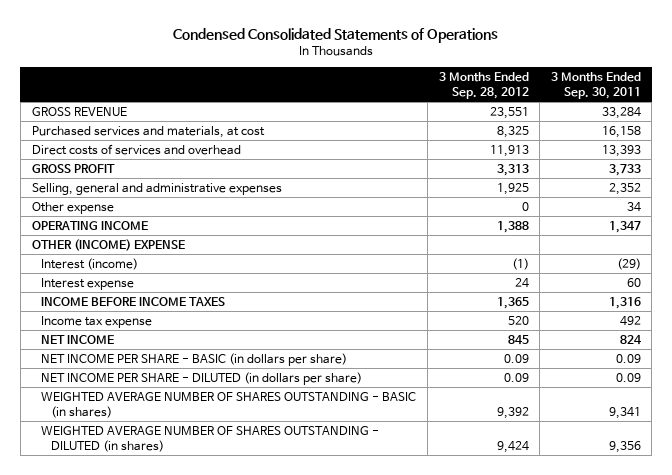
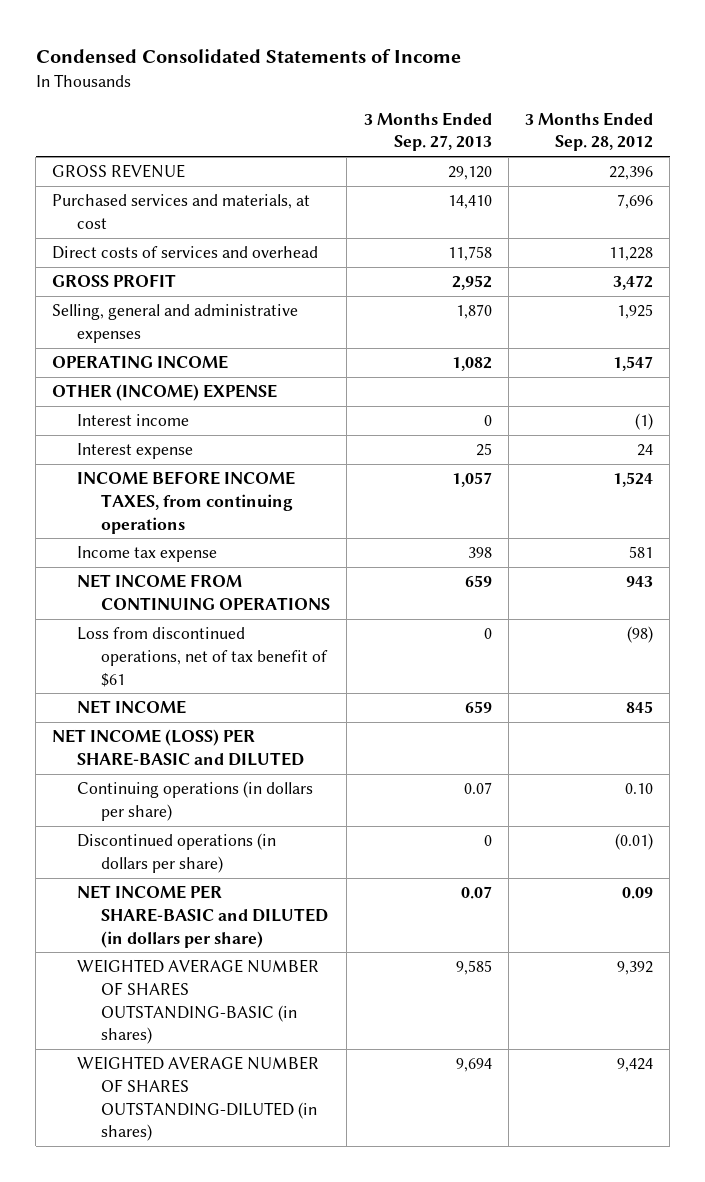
- Condensed Consolidated Statements of Operations
+ Condensed Consolidated Statements of Income
- | 3 Months Ended Sep. 28, 2012 | 3 Months Ended Sep. 30, 2011
+ | 3 Months Ended Sep. 27, 2013 | 3 Months Ended Sep. 28, 2012
- GROSS REVENUE | 23,551 | 33,284
- Purchased services and materials, at cost | 8,325 | 16,158
- Direct costs of services and overhead | 11,913 | 13,393
- GROSS PROFIT | 3,313 | 3,733
+ GROSS REVENUE | 29,120 | 22,396
+ Purchased services and materials, at cost | 14,410 | 7,696
+ Direct costs of services and overhead | 11,758 | 11,228
+ GROSS PROFIT | 2,952 | 3,472
- Other expense | 0 | 34
- OPERATING INCOME | 1,388 | 1,347
+ OPERATING INCOME | 1,082 | 1,547
- Interest (income) | (1) | (29)
+ Interest income | 0 | (1)
- INCOME BEFORE INCOME TAXES | 1,365 | 1,316
- Income tax expense | 520 | 492
+ INCOME BEFORE INCOME TAXES, from continuing operations | 1,057 | 1,524
+ Income tax expense | 398 | 581
+ NET INCOME FROM CONTINUING OPERATIONS | 659 | 943
+ Loss from discontinued operations, net of tax benefit of $61 | 0 | (98)
- NET INCOME PER SHARE - BASIC (in dollars per share) | 0.09 | 0.09
- NET INCOME PER SHARE - DILUTED (in dollars per share) | 0.09 | 0.09
- WEIGHTED AVERAGE NUMBER OF SHARES OUTSTANDING - BASIC (in shares) | 9,392 | 9,341
- WEIGHTED AVERAGE NUMBER OF SHARES OUTSTANDING - DILUTED (in shares) | 9,424 | 9,356
+ NET INCOME (LOSS) PER SHARE-BASIC and DILUTED
+ Continuing operations (in dollars per share) | 0.07 | 0.10
+ Discontinued operations (in dollars per share) | 0 | (0.01)
+ NET INCOME PER SHARE-BASIC and DILUTED (in dollars per share) | 0.07 | 0.09
+ WEIGHTED AVERAGE NUMBER OF SHARES OUTSTANDING-BASIC (in shares) | 9,585 | 9,392
+ WEIGHTED AVERAGE NUMBER OF SHARES OUTSTANDING-DILUTED (in shares) | 9,694 | 9,424

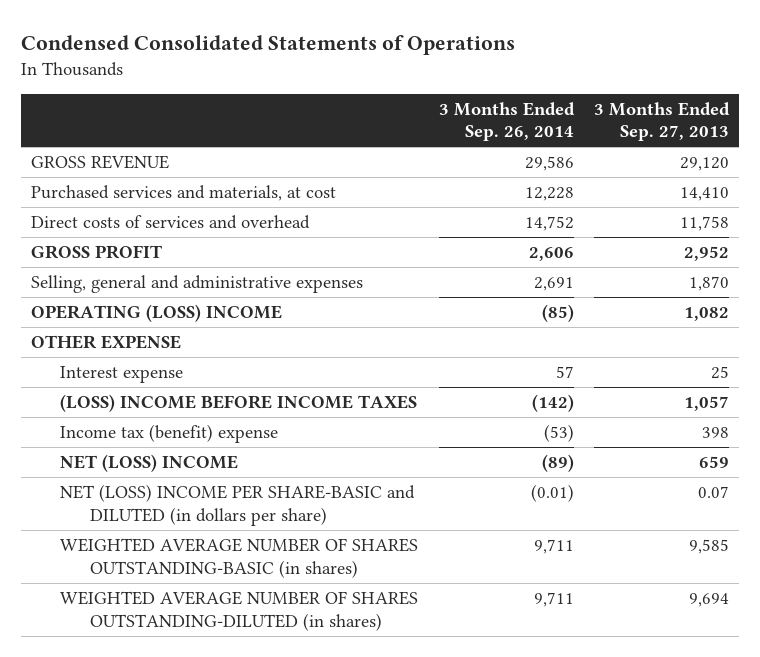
- Condensed Consolidated Statements of Income
+ Condensed Consolidated Statements of Operations
- | 3 Months Ended Sep. 27, 2013 | 3 Months Ended Sep. 28, 2012
+ | 3 Months Ended Sep. 26, 2014 | 3 Months Ended Sep. 27, 2013
- OPERATING INCOME | 1,082 | 1,547
- OTHER (INCOME) EXPENSE
- Interest income | 0 | (1)
+ OPERATING (LOSS) INCOME | (85) | 1,082
+ OTHER EXPENSE
- INCOME BEFORE INCOME TAXES, from continuing operations | 1,057 | 1,524
- Income tax expense | 398 | 581
- NET INCOME FROM CONTINUING OPERATIONS | 659 | 943
- Loss from discontinued operations, net of tax benefit of $61 | 0 | (98)
- NET INCOME | 659 | 845
- NET INCOME (LOSS) PER SHARE-BASIC and DILUTED
- Continuing operations (in dollars per share) | 0.07 | 0.10
- Discontinued operations (in dollars per share) | 0 | (0.01)
- NET INCOME PER SHARE-BASIC and DILUTED (in dollars per share) | 0.07 | 0.09
+ (LOSS) INCOME BEFORE INCOME TAXES | (142) | 1,057
+ Income tax (benefit) expense | (53) | 398
+ NET (LOSS) INCOME | (89) | 659
+ NET (LOSS) INCOME PER SHARE-BASIC and DILUTED (in dollars per share) | (0.01) | 0.07

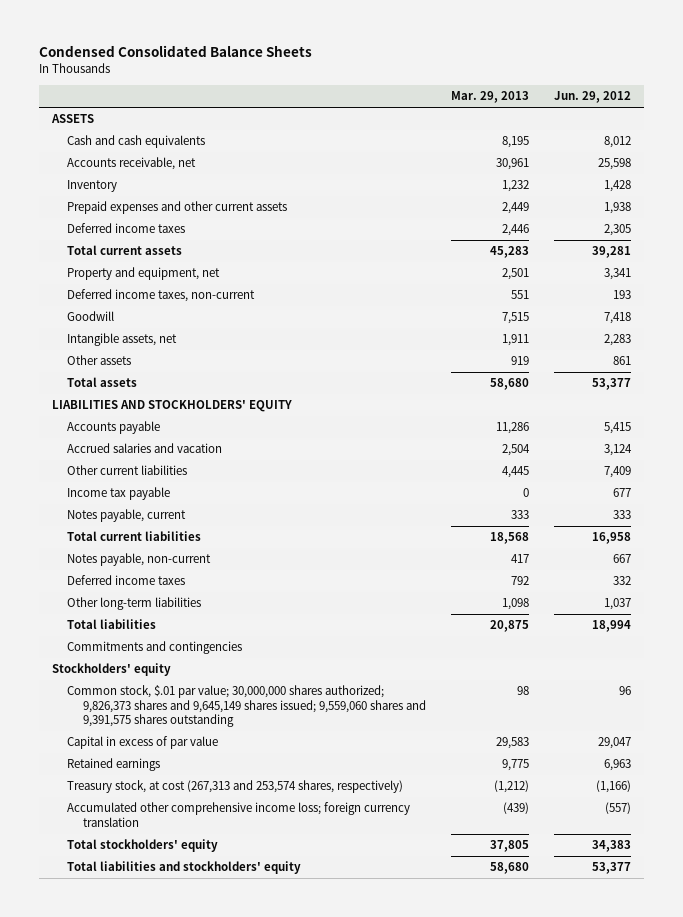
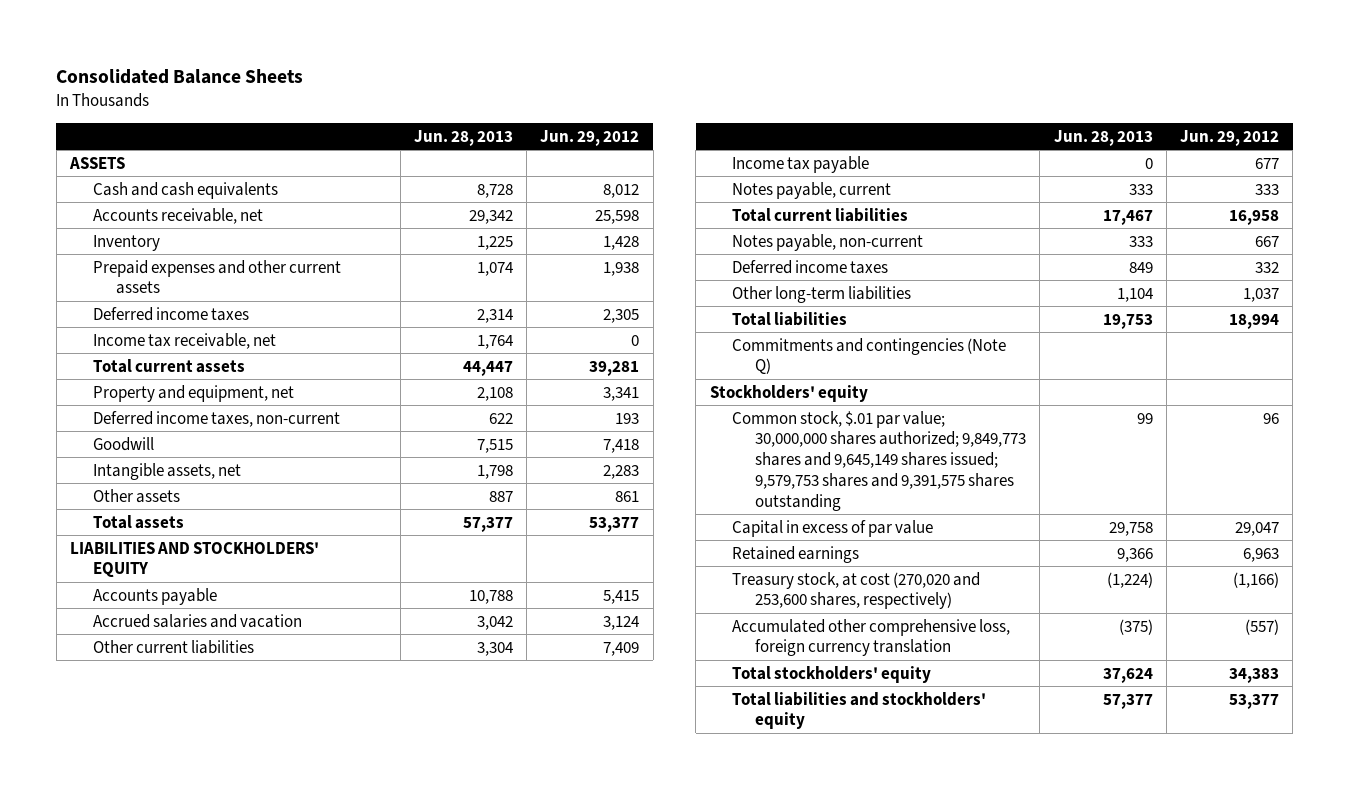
- Condensed Consolidated Balance Sheets
+ Consolidated Balance Sheets
- | Mar. 29, 2013 | Jun. 29, 2012
+ | Jun. 28, 2013 | Jun. 29, 2012
+ Income tax receivable, net | 1,764 | 0
- Commitments and contingencies
+ Commitments and contingencies (Note Q)
- Common stock, $.01 par value; 30,000,000 shares authorized; 9,826,373 shares and 9,645,149 shares issued; 9,559,060 shares and 9,391,575 shares outstanding | 98 | 96
+ Common stock, $.01 par value; 30,000,000 shares authorized; 9,849,773 shares and 9,645,149 shares issued; 9,579,753 shares and 9,391,575 shares outstanding | 99 | 96
- Treasury stock, at cost (267,313 and 253,574 shares, respectively) | (1,212) | (1,166)
- Accumulated other comprehensive income loss; foreign currency translation | (439) | (557)
+ Treasury stock, at cost (270,020 and 253,600 shares, respectively) | (1,224) | (1,166)
+ Accumulated other comprehensive loss, foreign currency translation | (375) | (557)

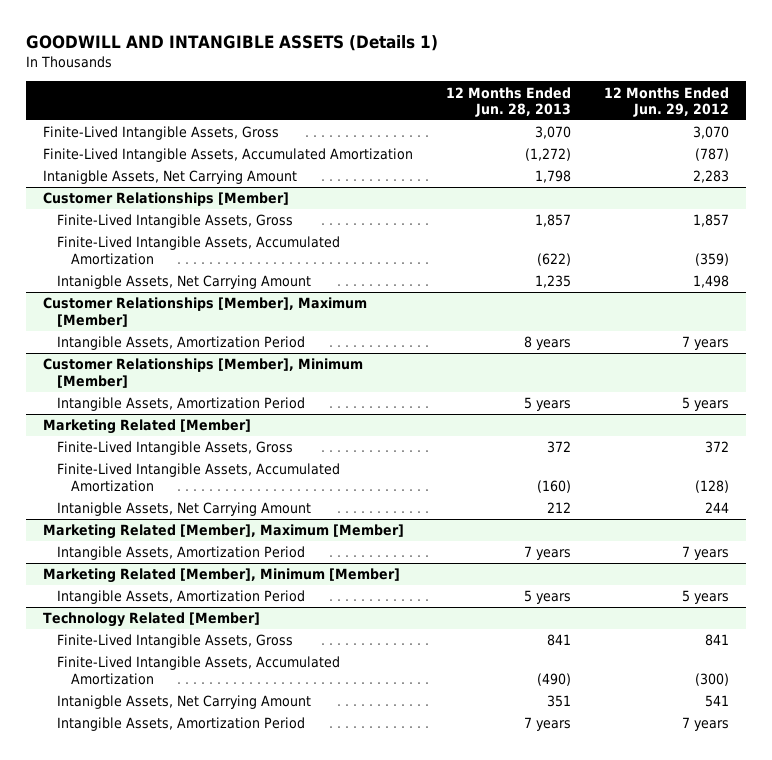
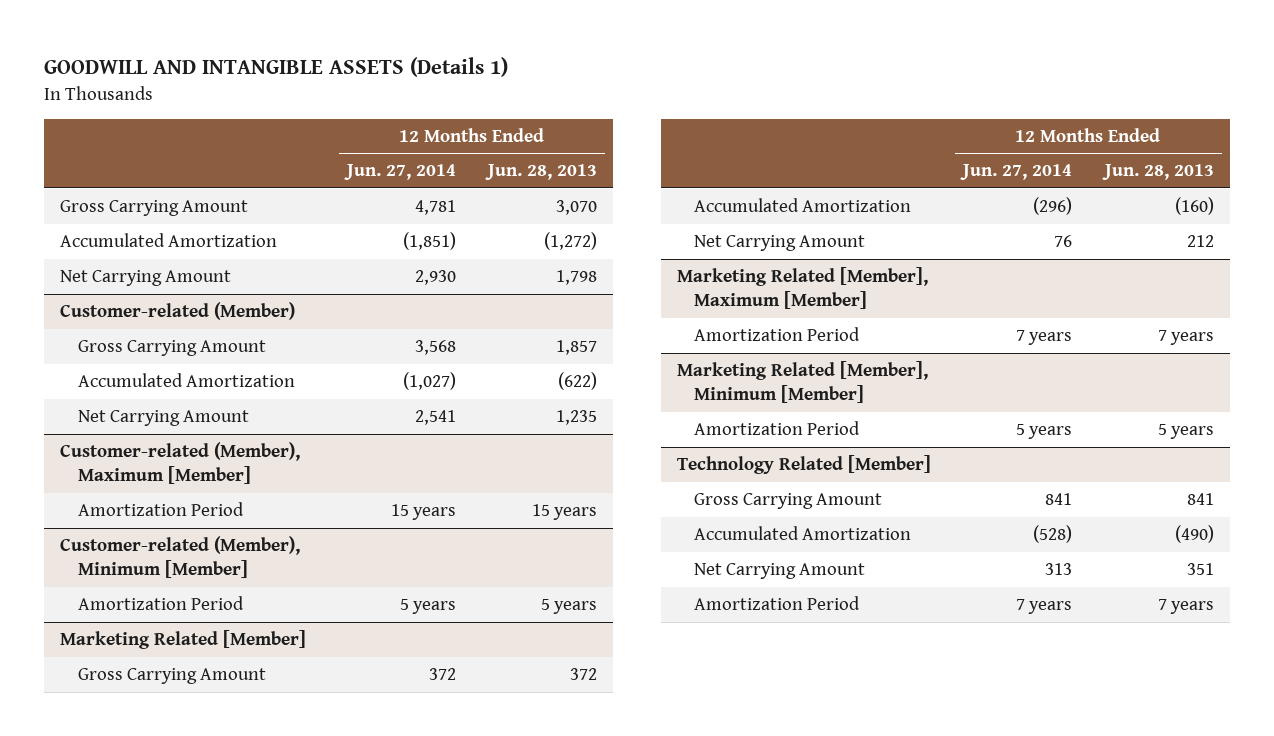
- | 12 Months Ended Jun. 28, 2013 | 12 Months Ended Jun. 29, 2012
+ | 12 Months Ended Jun. 27, 2014 | 12 Months Ended Jun. 28, 2013
- Finite-Lived Intangible Assets, Gross | 3,070 | 3,070
- Finite-Lived Intangible Assets, Accumulated Amortization | (1,272) | (787)
- Intanigble Assets, Net Carrying Amount | 1,798 | 2,283
- Customer Relationships [Member]
- Finite-Lived Intangible Assets, Gross | 1,857 | 1,857
- Finite-Lived Intangible Assets, Accumulated Amortization | (622) | (359)
- Intanigble Assets, Net Carrying Amount | 1,235 | 1,498
- Customer Relationships [Member], Maximum [Member]
- Intangible Assets, Amortization Period | 8 years | 7 years
- Customer Relationships [Member], Minimum [Member]
- Intangible Assets, Amortization Period | 5 years | 5 years
+ Gross Carrying Amount | 4,781 | 3,070
+ Accumulated Amortization | (1,851) | (1,272)
+ Net Carrying Amount | 2,930 | 1,798
+ Customer-related (Member)
+ Gross Carrying Amount | 3,568 | 1,857
+ Accumulated Amortization | (1,027) | (622)
+ Net Carrying Amount | 2,541 | 1,235
+ Customer-related (Member), Maximum [Member]
+ Amortization Period | 15 years | 15 years
+ Customer-related (Member), Minimum [Member]
+ Amortization Period | 5 years | 5 years
@ Marketing Related [Member]
- Finite-Lived Intangible Assets, Gross | 372 | 372
- Finite-Lived Intangible Assets, Accumulated Amortization | (160) | (128)
- Intanigble Assets, Net Carrying Amount | 212 | 244
+ Gross Carrying Amount | 372 | 372
+ Accumulated Amortization | (296) | (160)
+ Net Carrying Amount | 76 | 212
@ Marketing Related [Member], Maximum [Member]
- Intangible Assets, Amortization Period | 7 years | 7 years
+ Amortization Period | 7 years | 7 years
@ Marketing Related [Member], Minimum [Member]
- Intangible Assets, Amortization Period | 5 years | 5 years
+ Amortization Period | 5 years | 5 years
@ Technology Related [Member]
- Finite-Lived Intangible Assets, Gross | 841 | 841
- Finite-Lived Intangible Assets, Accumulated Amortization | (490) | (300)
- Intanigble Assets, Net Carrying Amount | 351 | 541
- Intangible Assets, Amortization Period | 7 years | 7 years
+ Gross Carrying Amount | 841 | 841
+ Accumulated Amortization | (528) | (490)
+ Net Carrying Amount | 313 | 351
+ Amortization Period | 7 years | 7 years

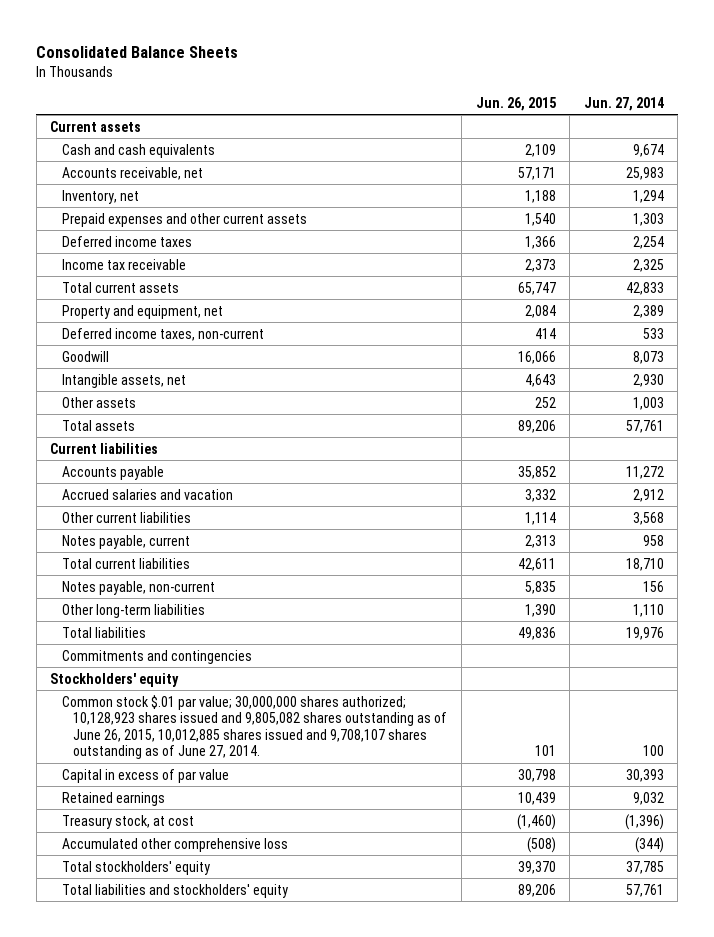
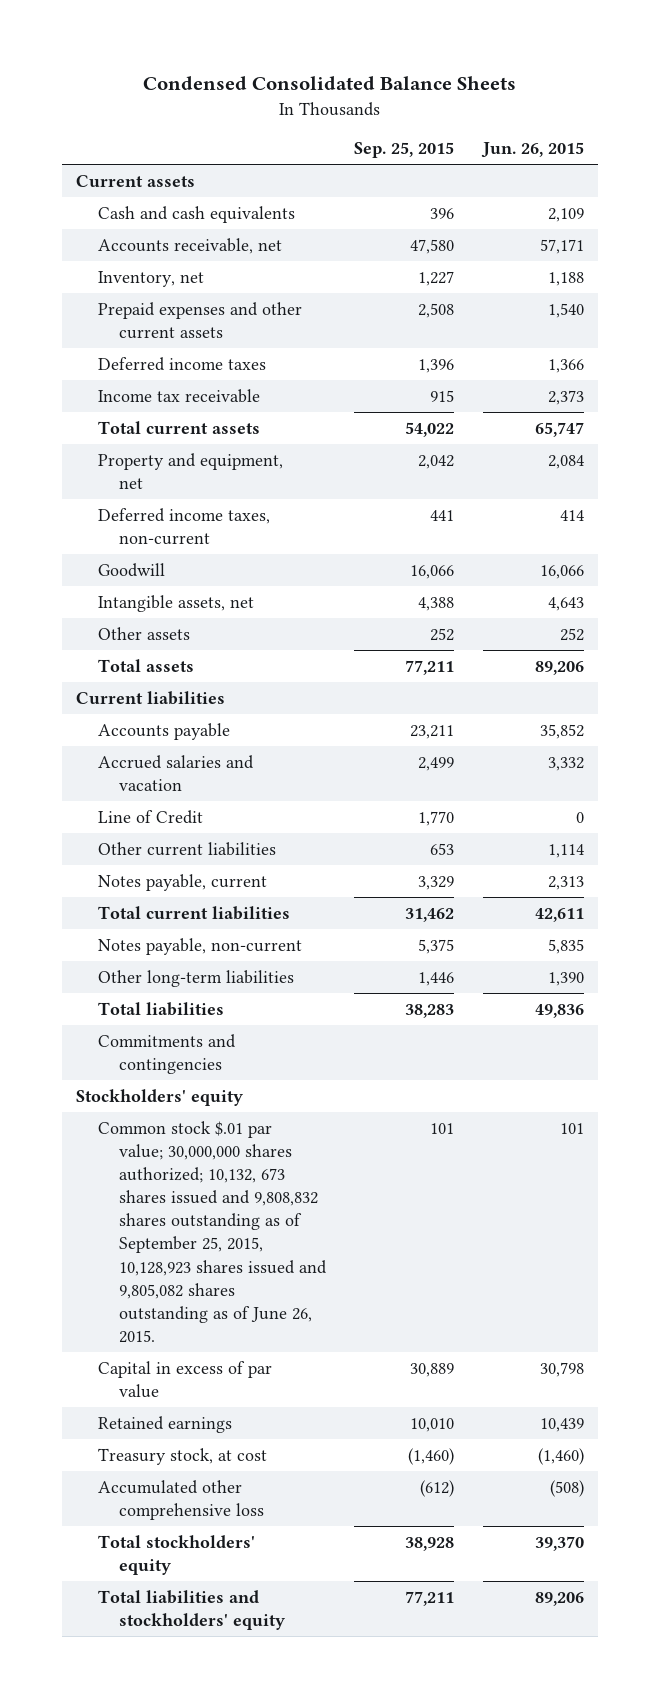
- Consolidated Balance Sheets
+ Condensed Consolidated Balance Sheets
- | Jun. 26, 2015 | Jun. 27, 2014
+ | Sep. 25, 2015 | Jun. 26, 2015
+ Line of Credit | 1,770 | 0
- Common stock $.01 par value; 30,000,000 shares authorized; 10,128,923 shares issued and 9,805,082 shares outstanding as of June 26, 2015, 10,012,885 shares issued and 9,708,107 shares outstanding as of June 27, 2014. | 101 | 100
+ Common stock $.01 par value; 30,000,000 shares authorized; 10,132, 673 shares issued and 9,808,832 shares outstanding as of September 25, 2015, 10,128,923 shares issued and 9,805,082 shares outstanding as of June 26, 2015. | 101 | 101

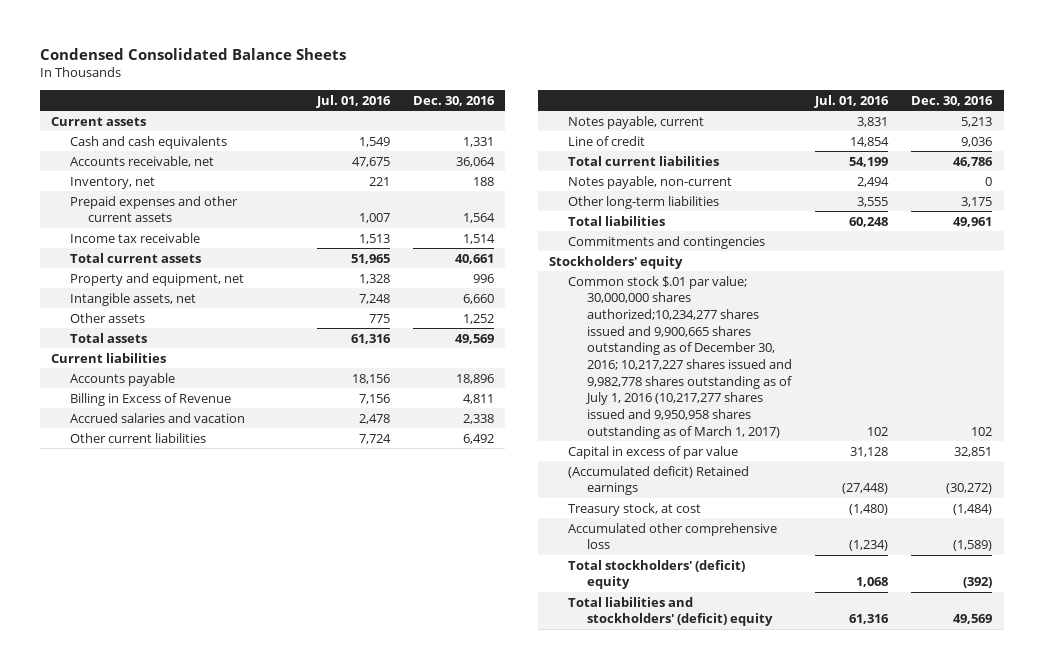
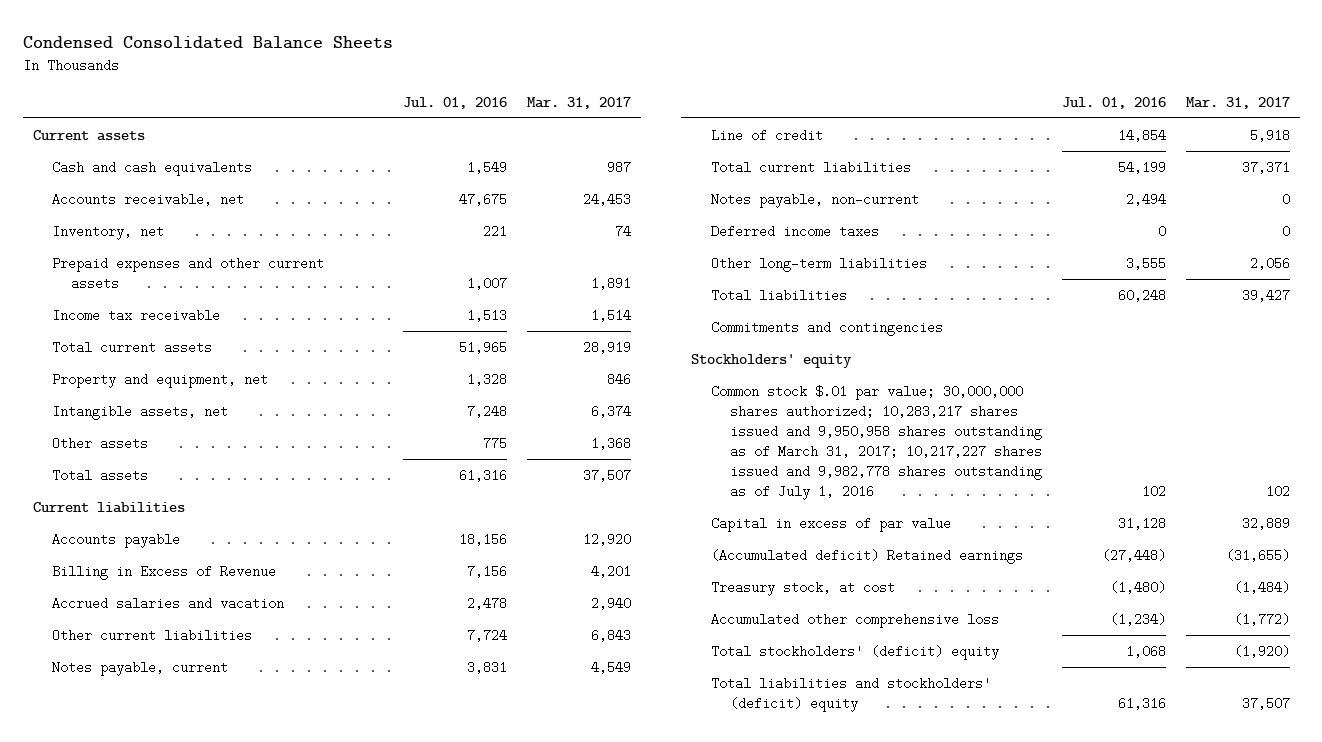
- | Jul. 01, 2016 | Dec. 30, 2016
+ | Jul. 01, 2016 | Mar. 31, 2017
+ Deferred income taxes | 0 | 0
- Common stock $.01 par value; 30,000,000 shares authorized;10,234,277 shares issued and 9,900,665 shares outstanding as of December 30, 2016; 10,217,227 shares issued and 9,982,778 shares outstanding as of July 1, 2016 (10,217,277 shares issued and 9,950,958 shares outstanding as of March 1, 2017) | 102 | 102
+ Common stock $.01 par value; 30,000,000 shares authorized; 10,283,217 shares issued and 9,950,958 shares outstanding as of March 31, 2017; 10,217,227 shares issued and 9,982,778 shares outstanding as of July 1, 2016 | 102 | 102

